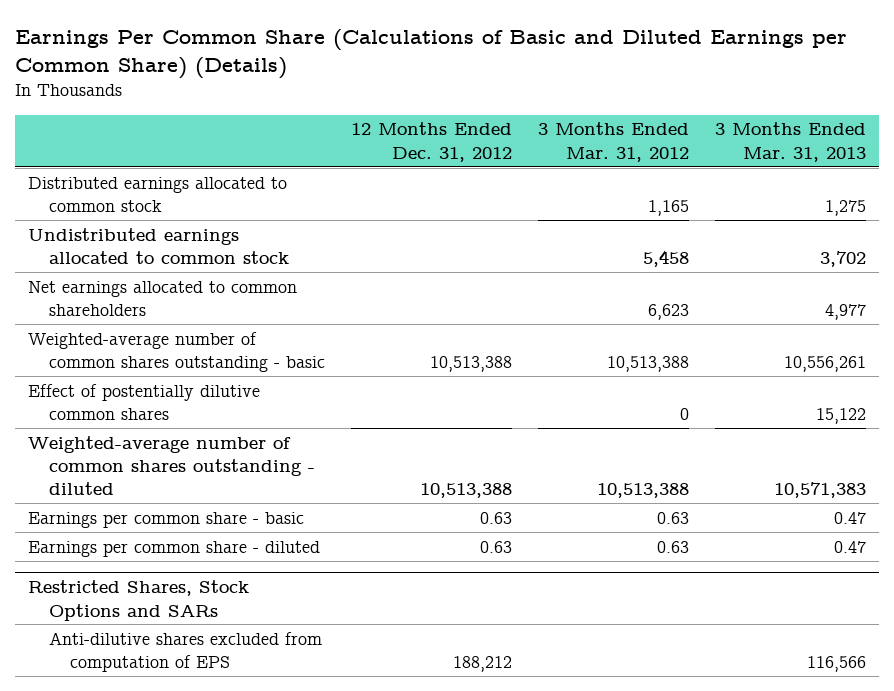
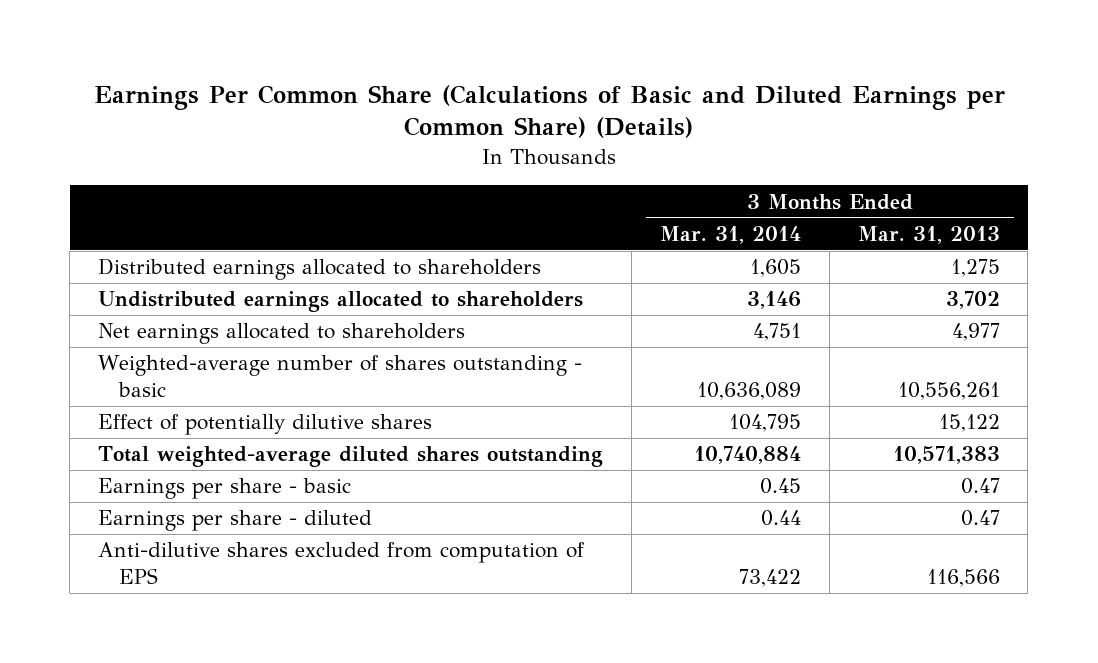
- | 12 Months Ended Dec. 31, 2012 | 3 Months Ended Mar. 31, 2012 | 3 Months Ended Mar. 31, 2013
+ | 3 Months Ended Mar. 31, 2014 | 3 Months Ended Mar. 31, 2013
- Distributed earnings allocated to common stock | | 1,165 | 1,275
- Undistributed earnings allocated to common stock | | 5,458 | 3,702
- Net earnings allocated to common shareholders | | 6,623 | 4,977
- Weighted-average number of common shares outstanding - basic | 10,513,388 | 10,513,388 | 10,556,261
- Effect of postentially dilutive common shares | | 0 | 15,122
- Weighted-average number of common shares outstanding - diluted | 10,513,388 | 10,513,388 | 10,571,383
- Earnings per common share - basic | 0.63 | 0.63 | 0.47
- Earnings per common share - diluted | 0.63 | 0.63 | 0.47
- Restricted Shares, Stock Options and SARs
+ Distributed earnings allocated to shareholders | 1,605 | 1,275
+ Undistributed earnings allocated to shareholders | 3,146 | 3,702
+ Net earnings allocated to shareholders | 4,751 | 4,977
+ Weighted-average number of shares outstanding - basic | 10,636,089 | 10,556,261
+ Effect of potentially dilutive shares | 104,795 | 15,122
+ Total weighted-average diluted shares outstanding | 10,740,884 | 10,571,383
+ Earnings per share - basic | 0.45 | 0.47
+ Earnings per share - diluted | 0.44 | 0.47

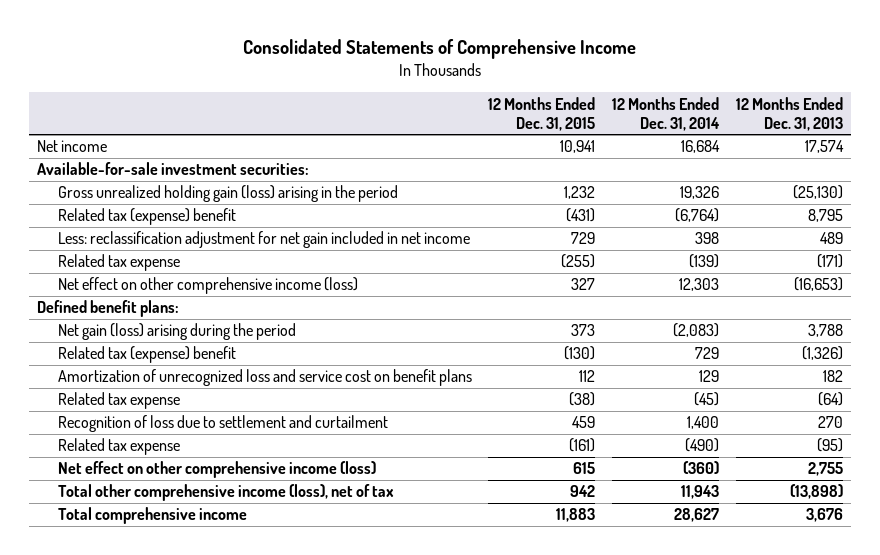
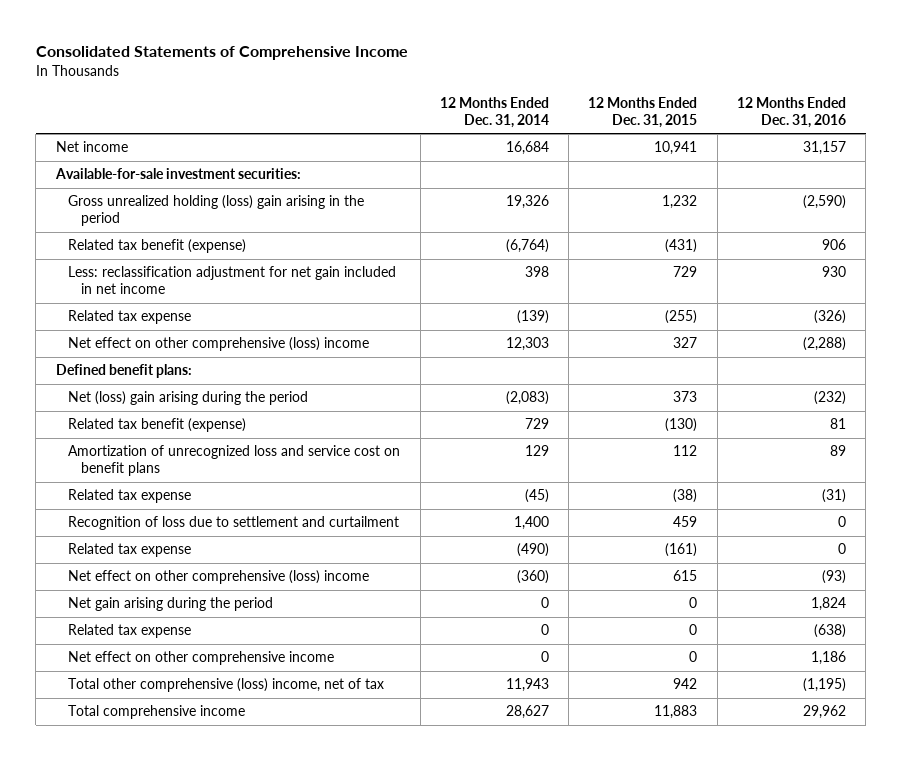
- | 12 Months Ended Dec. 31, 2015 | 12 Months Ended Dec. 31, 2014 | 12 Months Ended Dec. 31, 2013
+ | 12 Months Ended Dec. 31, 2014 | 12 Months Ended Dec. 31, 2015 | 12 Months Ended Dec. 31, 2016
- Gross unrealized holding gain (loss) arising in the period | 1,232 | 19,326 | (25,130)
- Related tax (expense) benefit | (431) | (6,764) | 8,795
+ Gross unrealized holding (loss) gain arising in the period | 19,326 | 1,232 | (2,590)
+ Related tax benefit (expense) | (6,764) | (431) | 906
- Net effect on other comprehensive income (loss) | 327 | 12,303 | (16,653)
+ Net effect on other comprehensive (loss) income | 12,303 | 327 | (2,288)
- Net gain (loss) arising during the period | 373 | (2,083) | 3,788
- Related tax (expense) benefit | (130) | 729 | (1,326)
+ Net (loss) gain arising during the period | (2,083) | 373 | (232)
+ Related tax benefit (expense) | 729 | (130) | 81
- Net effect on other comprehensive income (loss) | 615 | (360) | 2,755
- Total other comprehensive income (loss), net of tax | 942 | 11,943 | (13,898)
+ Net effect on other comprehensive (loss) income | (360) | 615 | (93)
+ Net gain arising during the period | 0 | 0 | 1,824
+ Related tax expense | 0 | 0 | (638)
+ Net effect on other comprehensive income | 0 | 0 | 1,186
+ Total other comprehensive (loss) income, net of tax | 11,943 | 942 | (1,195)

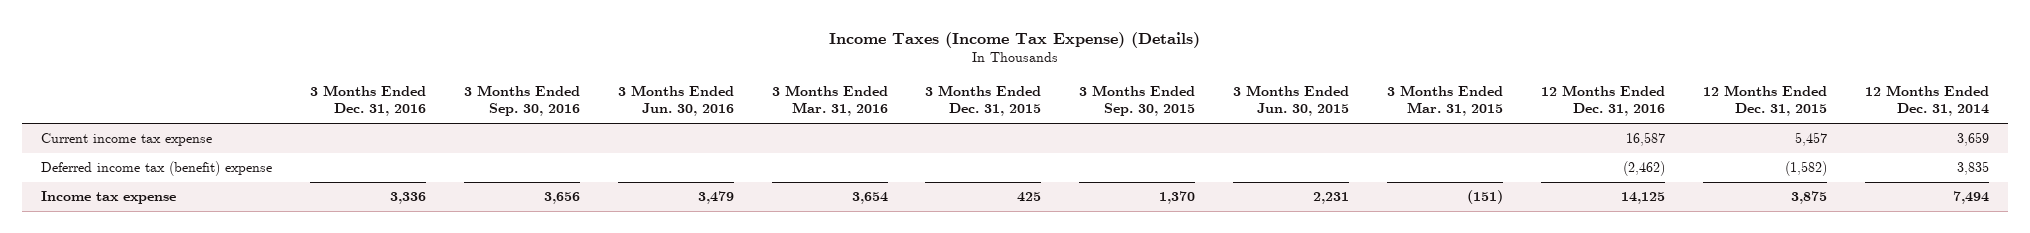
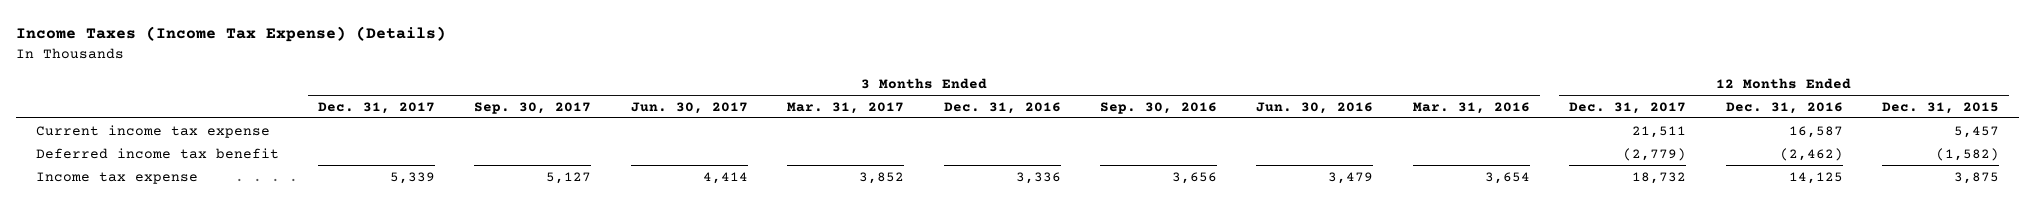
- | 3 Months Ended Dec. 31, 2016 | 3 Months Ended Sep. 30, 2016 | 3 Months Ended Jun. 30, 2016 | 3 Months Ended Mar. 31, 2016 | 3 Months Ended Dec. 31, 2015 | 3 Months Ended Sep. 30, 2015 | 3 Months Ended Jun. 30, 2015 | 3 Months Ended Mar. 31, 2015 | 12 Months Ended Dec. 31, 2016 | 12 Months Ended Dec. 31, 2015 | 12 Months Ended Dec. 31, 2014
+ | 3 Months Ended Dec. 31, 2017 | 3 Months Ended Sep. 30, 2017 | 3 Months Ended Jun. 30, 2017 | 3 Months Ended Mar. 31, 2017 | 3 Months Ended Dec. 31, 2016 | 3 Months Ended Sep. 30, 2016 | 3 Months Ended Jun. 30, 2016 | 3 Months Ended Mar. 31, 2016 | 12 Months Ended Dec. 31, 2017 | 12 Months Ended Dec. 31, 2016 | 12 Months Ended Dec. 31, 2015
- Deferred income tax (benefit) expense | | | | | | | | | (2,462) | (1,582) | 3,835
+ Deferred income tax benefit | | | | | | | | | (2,779) | (2,462) | (1,582)

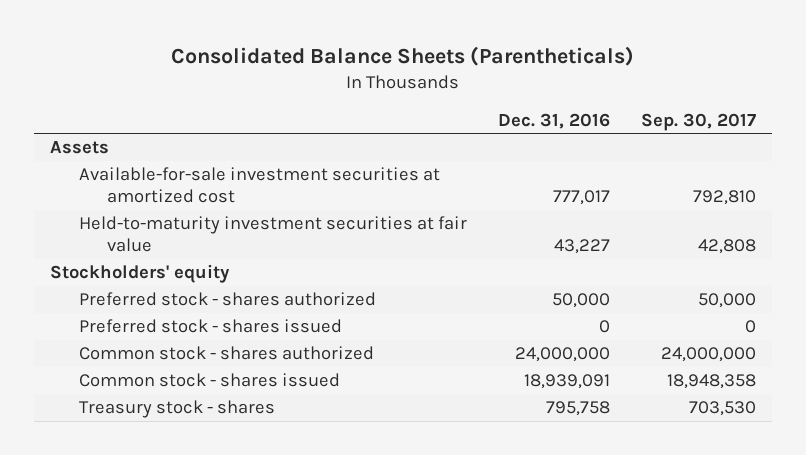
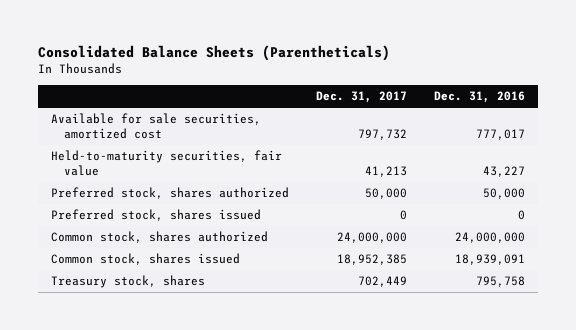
- | Dec. 31, 2016 | Sep. 30, 2017
+ | Dec. 31, 2017 | Dec. 31, 2016
- Assets
- Available-for-sale investment securities at amortized cost | 777,017 | 792,810
- Held-to-maturity investment securities at fair value | 43,227 | 42,808
- Stockholders' equity
- Preferred stock - shares authorized | 50,000 | 50,000
- Preferred stock - shares issued | 0 | 0
- Common stock - shares authorized | 24,000,000 | 24,000,000
- Common stock - shares issued | 18,939,091 | 18,948,358
- Treasury stock - shares | 795,758 | 703,530
+ Available for sale securities, amortized cost | 797,732 | 777,017
+ Held-to-maturity securities, fair value | 41,213 | 43,227
+ Preferred stock, shares authorized | 50,000 | 50,000
+ Preferred stock, shares issued | 0 | 0
+ Common stock, shares authorized | 24,000,000 | 24,000,000
+ Common stock, shares issued | 18,952,385 | 18,939,091
+ Treasury stock, shares | 702,449 | 795,758

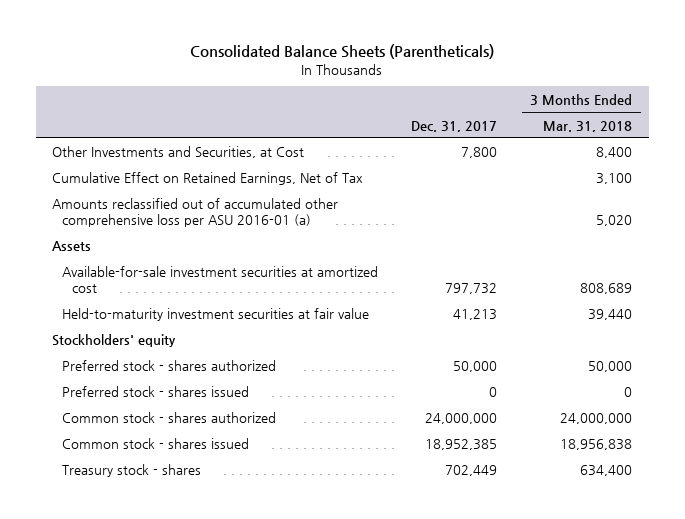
- | Dec. 31, 2017 | Dec. 31, 2016
+ | Dec. 31, 2017 | 3 Months Ended Mar. 31, 2018
- Available for sale securities, amortized cost | 797,732 | 777,017
- Held-to-maturity securities, fair value | 41,213 | 43,227
- Preferred stock, shares authorized | 50,000 | 50,000
- Preferred stock, shares issued | 0 | 0
- Common stock, shares authorized | 24,000,000 | 24,000,000
- Common stock, shares issued | 18,952,385 | 18,939,091
- Treasury stock, shares | 702,449 | 795,758
+ Other Investments and Securities, at Cost | 7,800 | 8,400
+ Cumulative Effect on Retained Earnings, Net of Tax | | 3,100
+ Amounts reclassified out of accumulated other comprehensive loss per ASU 2016-01 (a) | | 5,020
+ Assets
+ Available-for-sale investment securities at amortized cost | 797,732 | 808,689
+ Held-to-maturity investment securities at fair value | 41,213 | 39,440
+ Stockholders' equity
+ Preferred stock - shares authorized | 50,000 | 50,000
+ Preferred stock - shares issued | 0 | 0
+ Common stock - shares authorized | 24,000,000 | 24,000,000
+ Common stock - shares issued | 18,952,385 | 18,956,838
+ Treasury stock - shares | 702,449 | 634,400

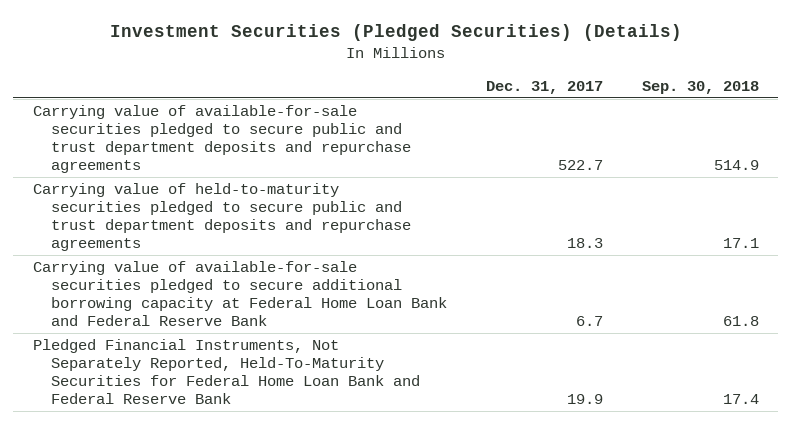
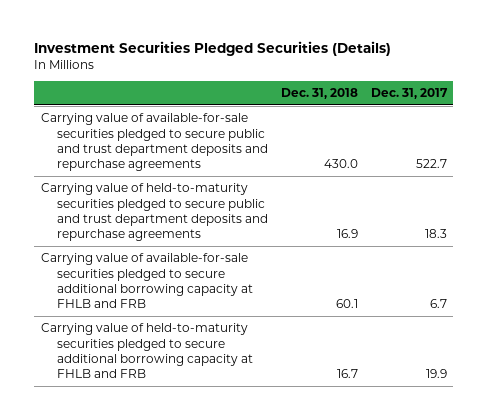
- Investment Securities (Pledged Securities) (Details)
+ Investment Securities Pledged Securities (Details)
- | Dec. 31, 2017 | Sep. 30, 2018
+ | Dec. 31, 2018 | Dec. 31, 2017
- Carrying value of available-for-sale securities pledged to secure additional borrowing capacity at Federal Home Loan Bank and Federal Reserve Bank | 6.7 | 61.8
- Pledged Financial Instruments, Not Separately Reported, Held-To-Maturity Securities for Federal Home Loan Bank and Federal Reserve Bank | 19.9 | 17.4
+ Carrying value of available-for-sale securities pledged to secure additional borrowing capacity at FHLB and FRB | 60.1 | 6.7
+ Carrying value of held-to-maturity securities pledged to secure additional borrowing capacity at FHLB and FRB | 16.7 | 19.9

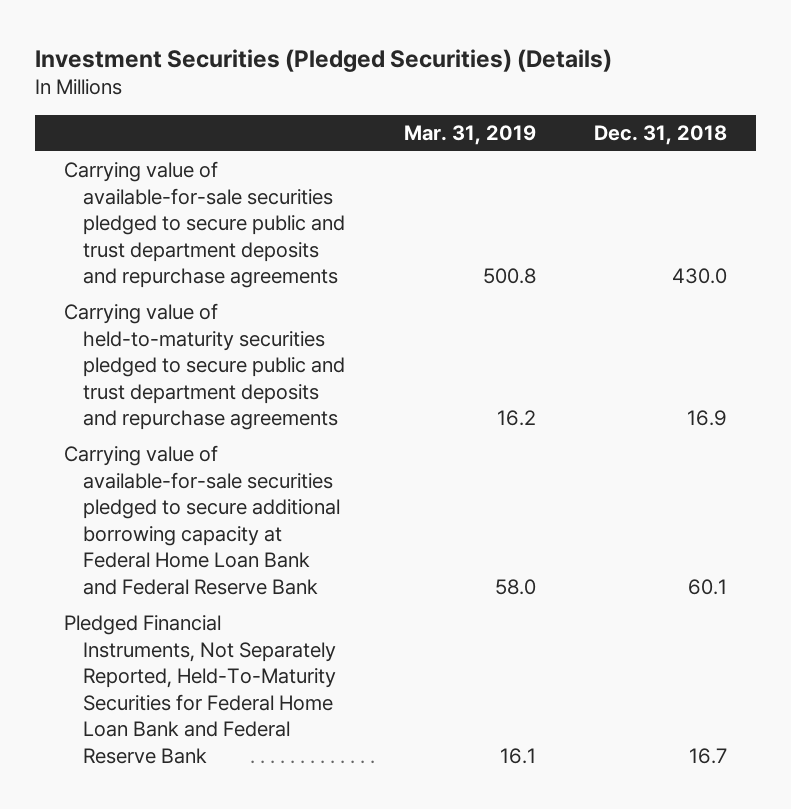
- Investment Securities Pledged Securities (Details)
+ Investment Securities (Pledged Securities) (Details)
- | Dec. 31, 2018 | Dec. 31, 2017
+ | Mar. 31, 2019 | Dec. 31, 2018
- Carrying value of available-for-sale securities pledged to secure additional borrowing capacity at FHLB and FRB | 60.1 | 6.7
- Carrying value of held-to-maturity securities pledged to secure additional borrowing capacity at FHLB and FRB | 16.7 | 19.9
+ Carrying value of available-for-sale securities pledged to secure additional borrowing capacity at Federal Home Loan Bank and Federal Reserve Bank | 58.0 | 60.1
+ Pledged Financial Instruments, Not Separately Reported, Held-To-Maturity Securities for Federal Home Loan Bank and Federal Reserve Bank | 16.1 | 16.7

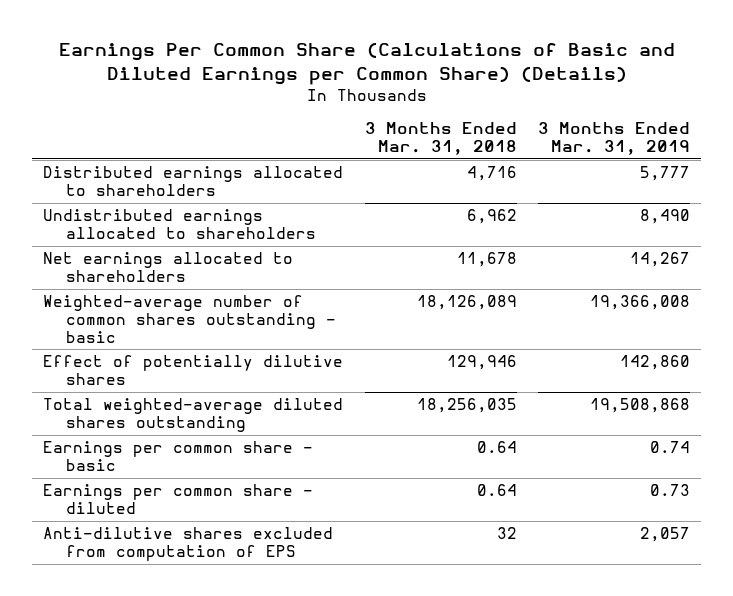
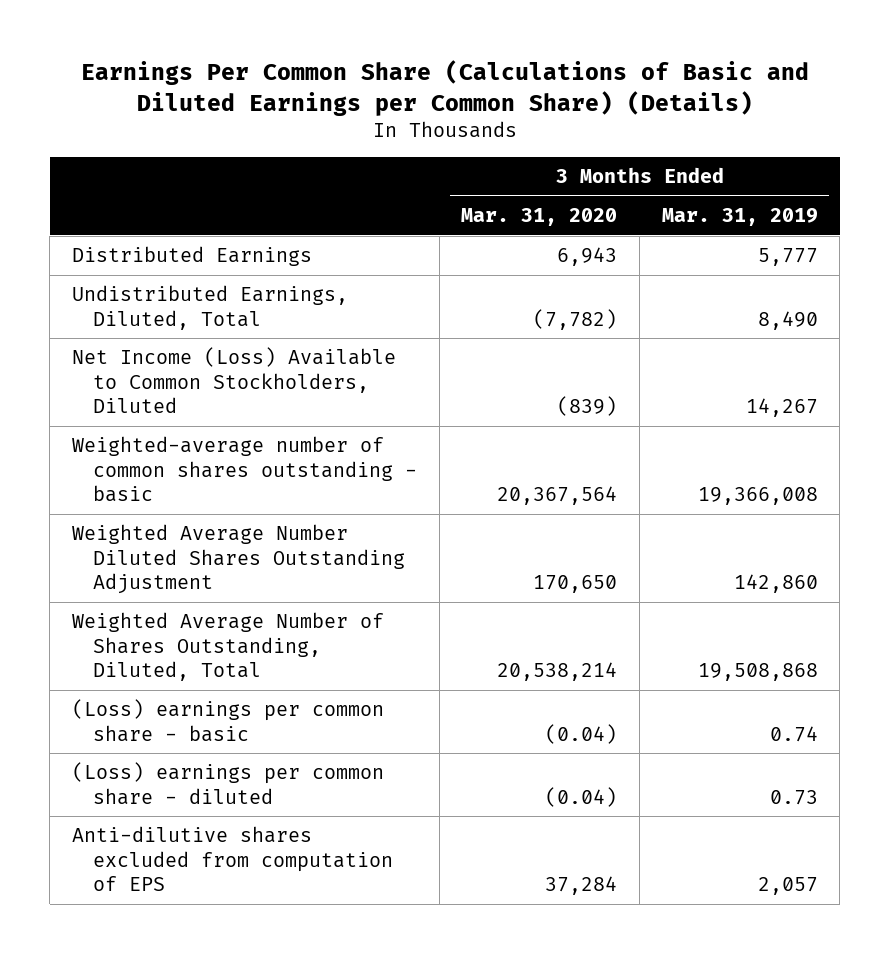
- | 3 Months Ended Mar. 31, 2018 | 3 Months Ended Mar. 31, 2019
+ | 3 Months Ended Mar. 31, 2020 | 3 Months Ended Mar. 31, 2019
- Distributed earnings allocated to shareholders | 4,716 | 5,777
- Undistributed earnings allocated to shareholders | 6,962 | 8,490
- Net earnings allocated to shareholders | 11,678 | 14,267
+ Distributed Earnings | 6,943 | 5,777
+ Undistributed Earnings, Diluted, Total | (7,782) | 8,490
+ Net Income (Loss) Available to Common Stockholders, Diluted | (839) | 14,267
- Effect of potentially dilutive shares | 129,946 | 142,860
- Total weighted-average diluted shares outstanding | 18,256,035 | 19,508,868
- Earnings per common share - basic | 0.64 | 0.74
- Earnings per common share - diluted | 0.64 | 0.73
+ Weighted Average Number Diluted Shares Outstanding Adjustment | 170,650 | 142,860
+ Weighted Average Number of Shares Outstanding, Diluted, Total | 20,538,214 | 19,508,868
+ (Loss) earnings per common share - basic | (0.04) | 0.74
+ (Loss) earnings per common share - diluted | (0.04) | 0.73

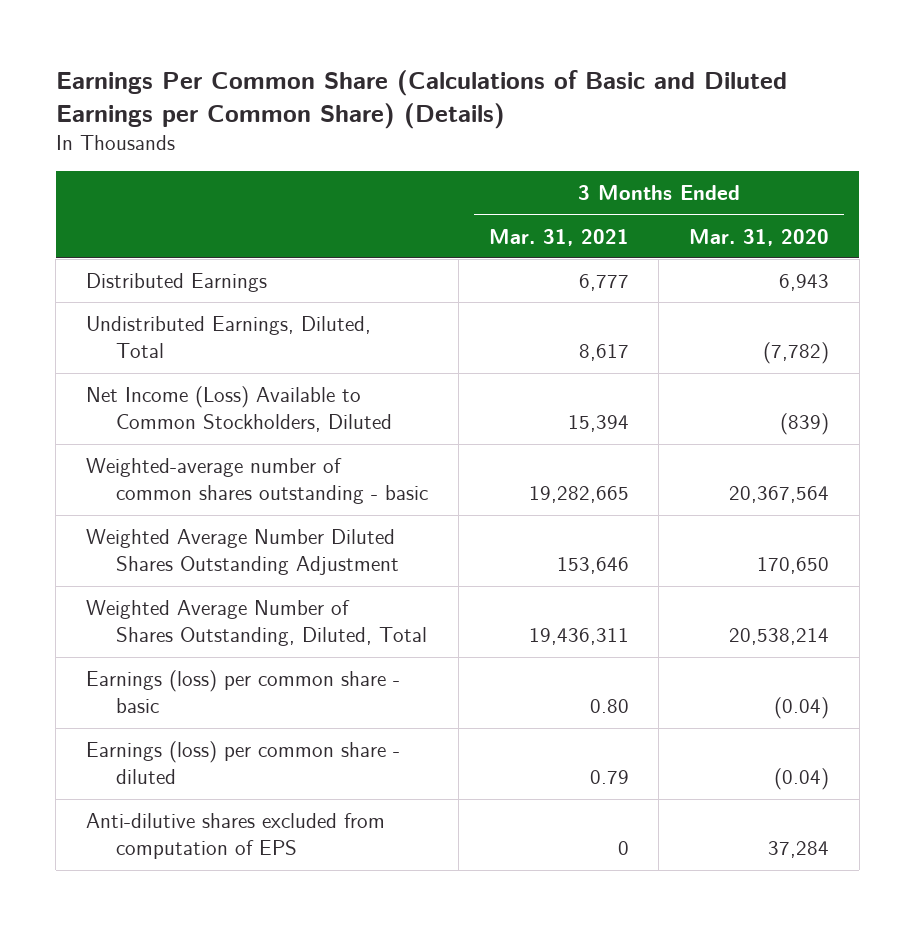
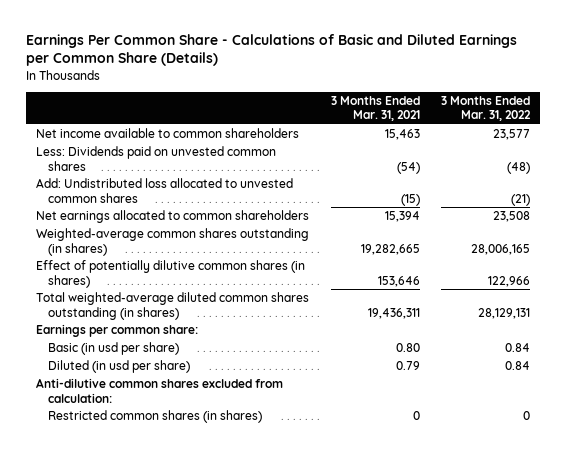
- Earnings Per Common Share (Calculations of Basic and Diluted Earnings per Common Share) (Details)
+ Earnings Per Common Share - Calculations of Basic and Diluted Earnings per Common Share (Details)
- | 3 Months Ended Mar. 31, 2021 | 3 Months Ended Mar. 31, 2020
+ | 3 Months Ended Mar. 31, 2021 | 3 Months Ended Mar. 31, 2022
- Distributed Earnings | 6,777 | 6,943
- Undistributed Earnings, Diluted, Total | 8,617 | (7,782)
- Net Income (Loss) Available to Common Stockholders, Diluted | 15,394 | (839)
- Weighted-average number of common shares outstanding - basic | 19,282,665 | 20,367,564
- Weighted Average Number Diluted Shares Outstanding Adjustment | 153,646 | 170,650
- Weighted Average Number of Shares Outstanding, Diluted, Total | 19,436,311 | 20,538,214
- Earnings (loss) per common share - basic | 0.80 | (0.04)
- Earnings (loss) per common share - diluted | 0.79 | (0.04)
- Anti-dilutive shares excluded from computation of EPS | 0 | 37,284
+ Net income available to common shareholders | 15,463 | 23,577
+ Less: Dividends paid on unvested common shares | (54) | (48)
+ Add: Undistributed loss allocated to unvested common shares | (15) | (21)
+ Net earnings allocated to common shareholders | 15,394 | 23,508
+ Weighted-average common shares outstanding (in shares) | 19,282,665 | 28,006,165
+ Effect of potentially dilutive common shares (in shares) | 153,646 | 122,966
+ Total weighted-average diluted common shares outstanding (in shares) | 19,436,311 | 28,129,131
+ Earnings per common share:
+ Basic (in usd per share) | 0.80 | 0.84
+ Diluted (in usd per share) | 0.79 | 0.84
+ Anti-dilutive common shares excluded from calculation:
+ Restricted common shares (in shares) | 0 | 0

